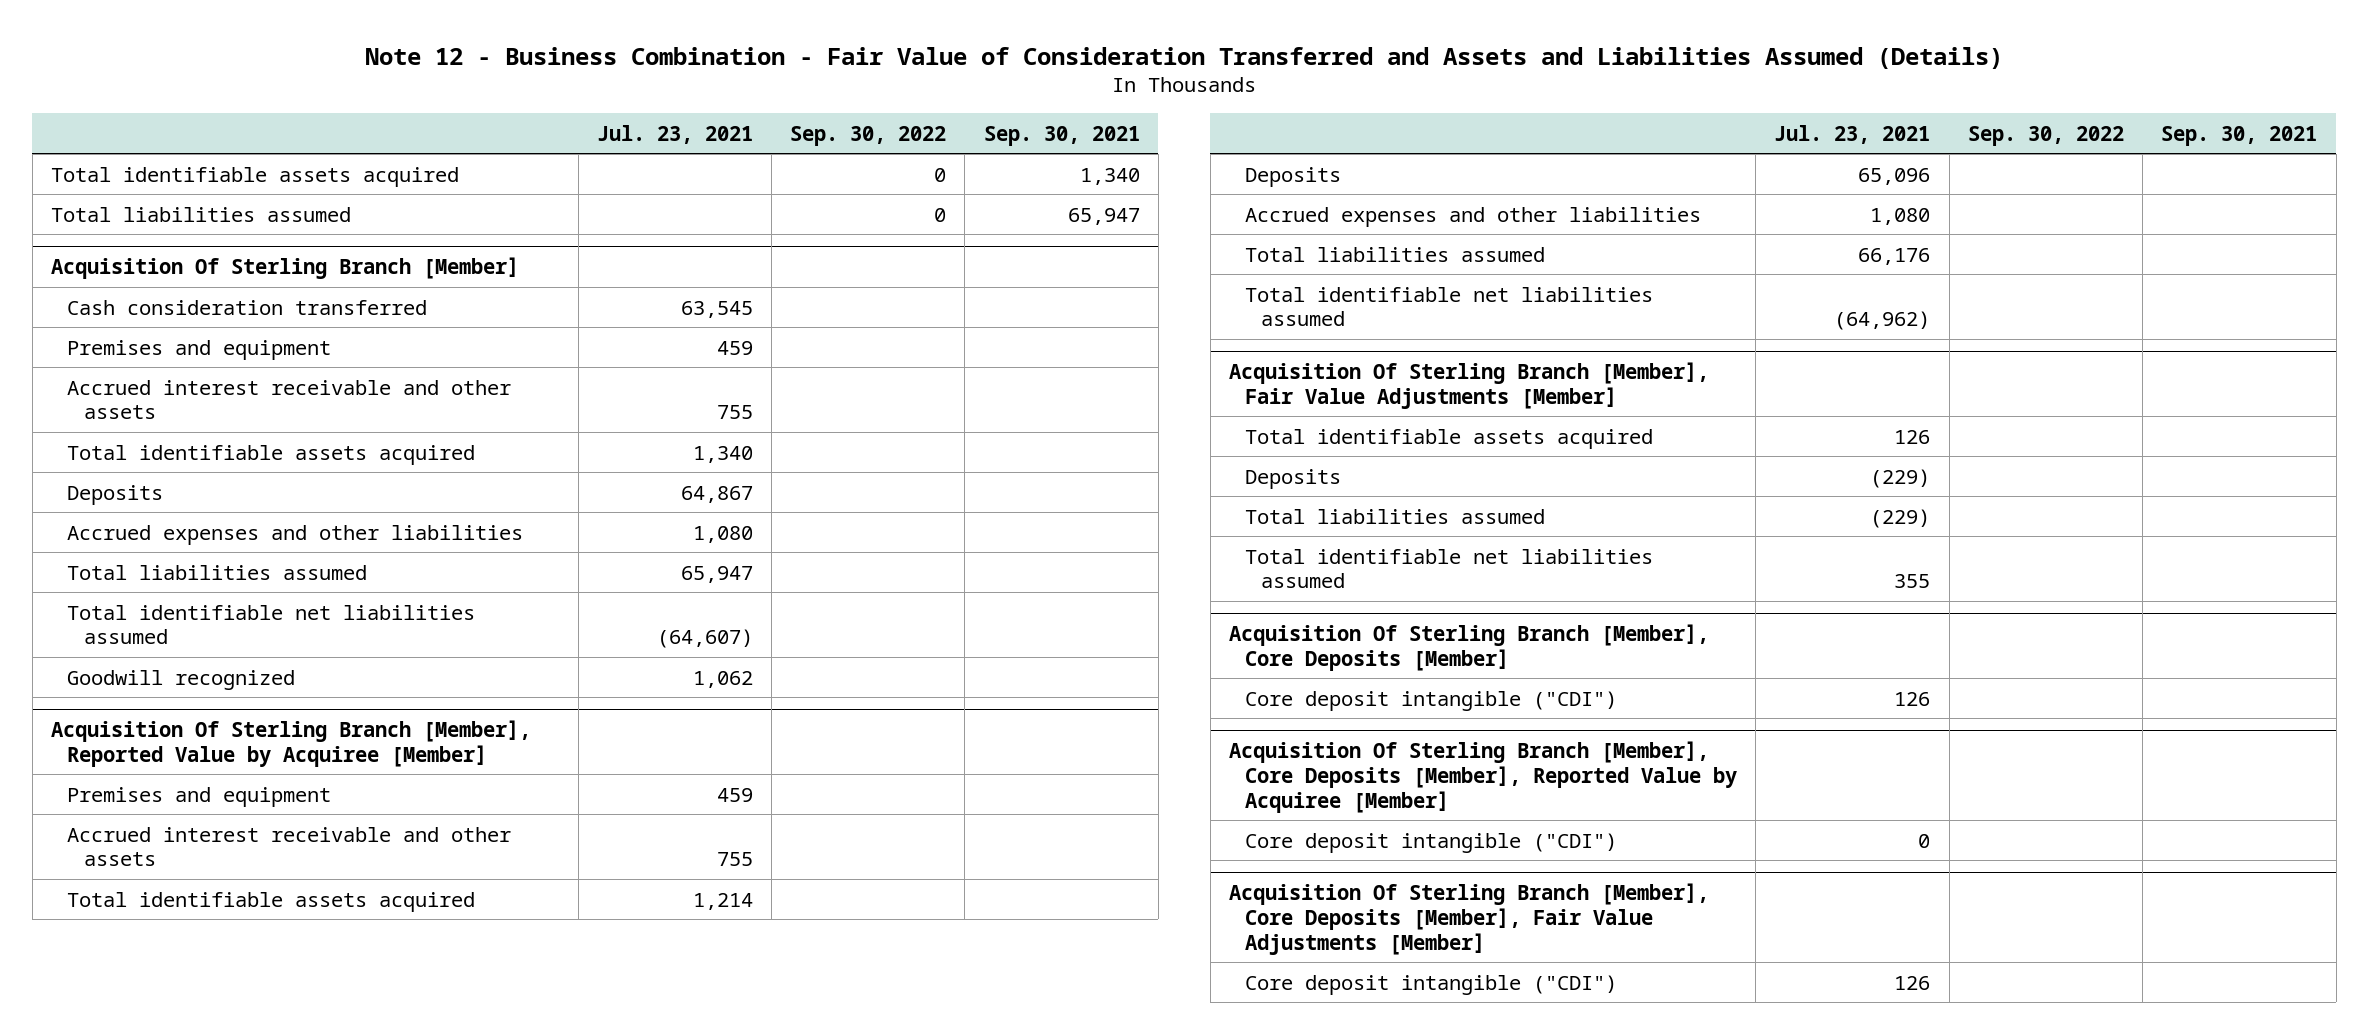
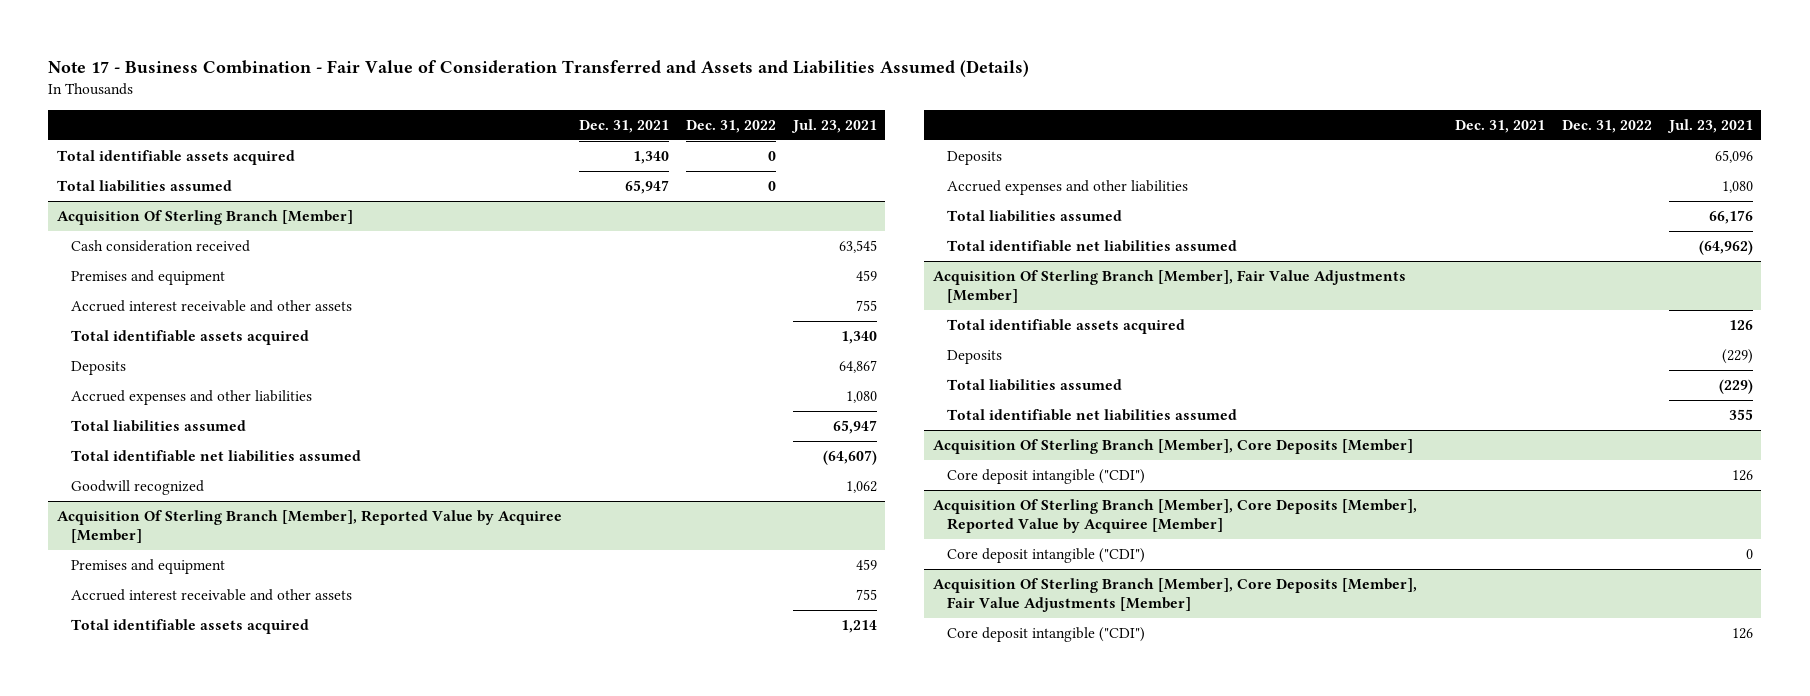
- Note 12 - Business Combination - Fair Value of Consideration Transferred and Assets and Liabilities Assumed (Details)
+ Note 17 - Business Combination - Fair Value of Consideration Transferred and Assets and Liabilities Assumed (Details)
- | Jul. 23, 2021 | Sep. 30, 2022 | Sep. 30, 2021
+ | Dec. 31, 2021 | Dec. 31, 2022 | Jul. 23, 2021
@ Acquisition Of Sterling Branch [Member]
- Cash consideration transferred | 63,545 | |
+ Cash consideration received | | | 63,545

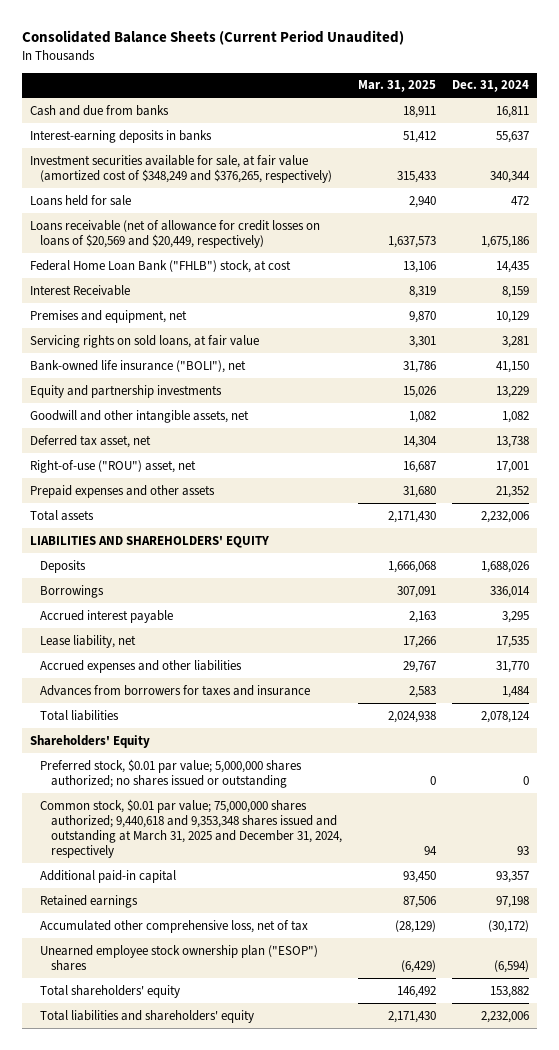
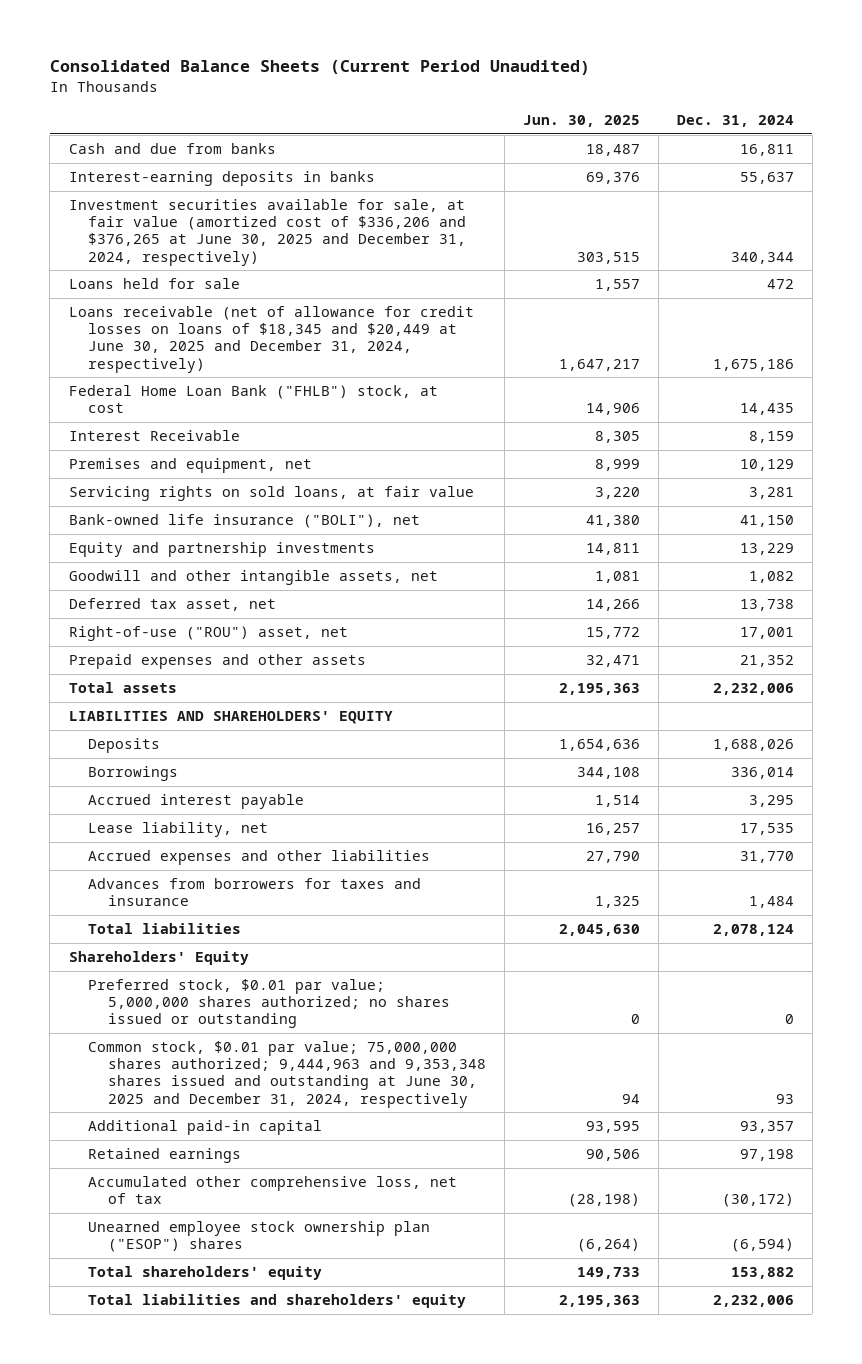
- | Mar. 31, 2025 | Dec. 31, 2024
+ | Jun. 30, 2025 | Dec. 31, 2024
- Investment securities available for sale, at fair value (amortized cost of $348,249 and $376,265, respectively) | 315,433 | 340,344
+ Investment securities available for sale, at fair value (amortized cost of $336,206 and $376,265 at June 30, 2025 and December 31, 2024, respectively) | 303,515 | 340,344
- Loans receivable (net of allowance for credit losses on loans of $20,569 and $20,449, respectively) | 1,637,573 | 1,675,186
+ Loans receivable (net of allowance for credit losses on loans of $18,345 and $20,449 at June 30, 2025 and December 31, 2024, respectively) | 1,647,217 | 1,675,186
- Common stock, $0.01 par value; 75,000,000 shares authorized; 9,440,618 and 9,353,348 shares issued and outstanding at March 31, 2025 and December 31, 2024, respectively | 94 | 93
+ Common stock, $0.01 par value; 75,000,000 shares authorized; 9,444,963 and 9,353,348 shares issued and outstanding at June 30, 2025 and December 31, 2024, respectively | 94 | 93

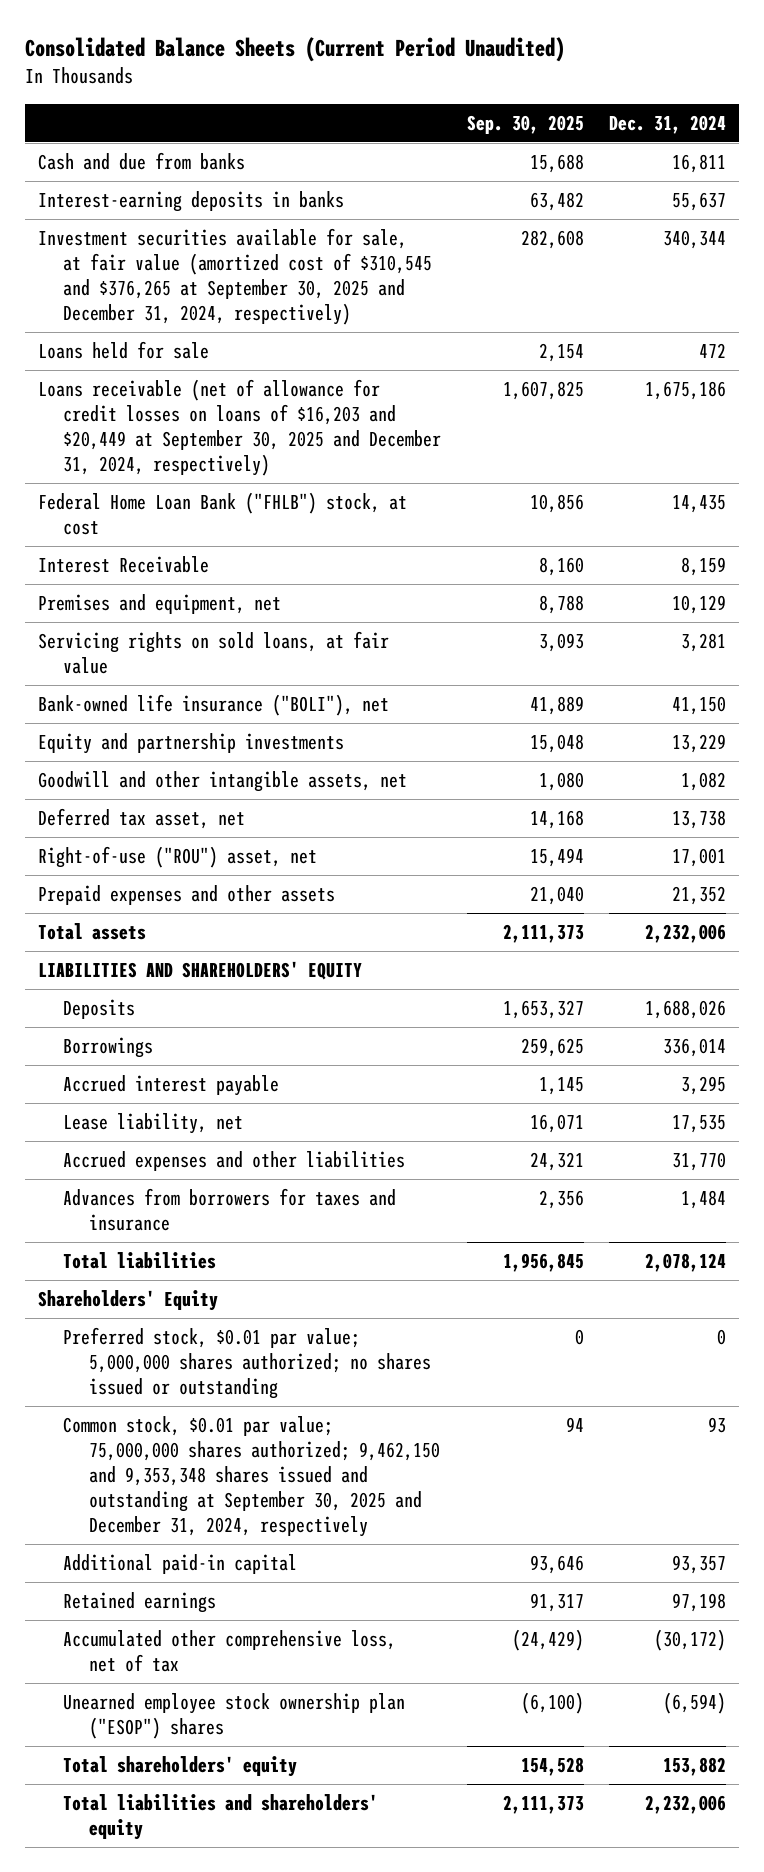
- | Jun. 30, 2025 | Dec. 31, 2024
+ | Sep. 30, 2025 | Dec. 31, 2024
- Investment securities available for sale, at fair value (amortized cost of $336,206 and $376,265 at June 30, 2025 and December 31, 2024, respectively) | 303,515 | 340,344
+ Investment securities available for sale, at fair value (amortized cost of $310,545 and $376,265 at September 30, 2025 and December 31, 2024, respectively) | 282,608 | 340,344
- Loans receivable (net of allowance for credit losses on loans of $18,345 and $20,449 at June 30, 2025 and December 31, 2024, respectively) | 1,647,217 | 1,675,186
+ Loans receivable (net of allowance for credit losses on loans of $16,203 and $20,449 at September 30, 2025 and December 31, 2024, respectively) | 1,607,825 | 1,675,186
- Common stock, $0.01 par value; 75,000,000 shares authorized; 9,444,963 and 9,353,348 shares issued and outstanding at June 30, 2025 and December 31, 2024, respectively | 94 | 93
+ Common stock, $0.01 par value; 75,000,000 shares authorized; 9,462,150 and 9,353,348 shares issued and outstanding at September 30, 2025 and December 31, 2024, respectively | 94 | 93

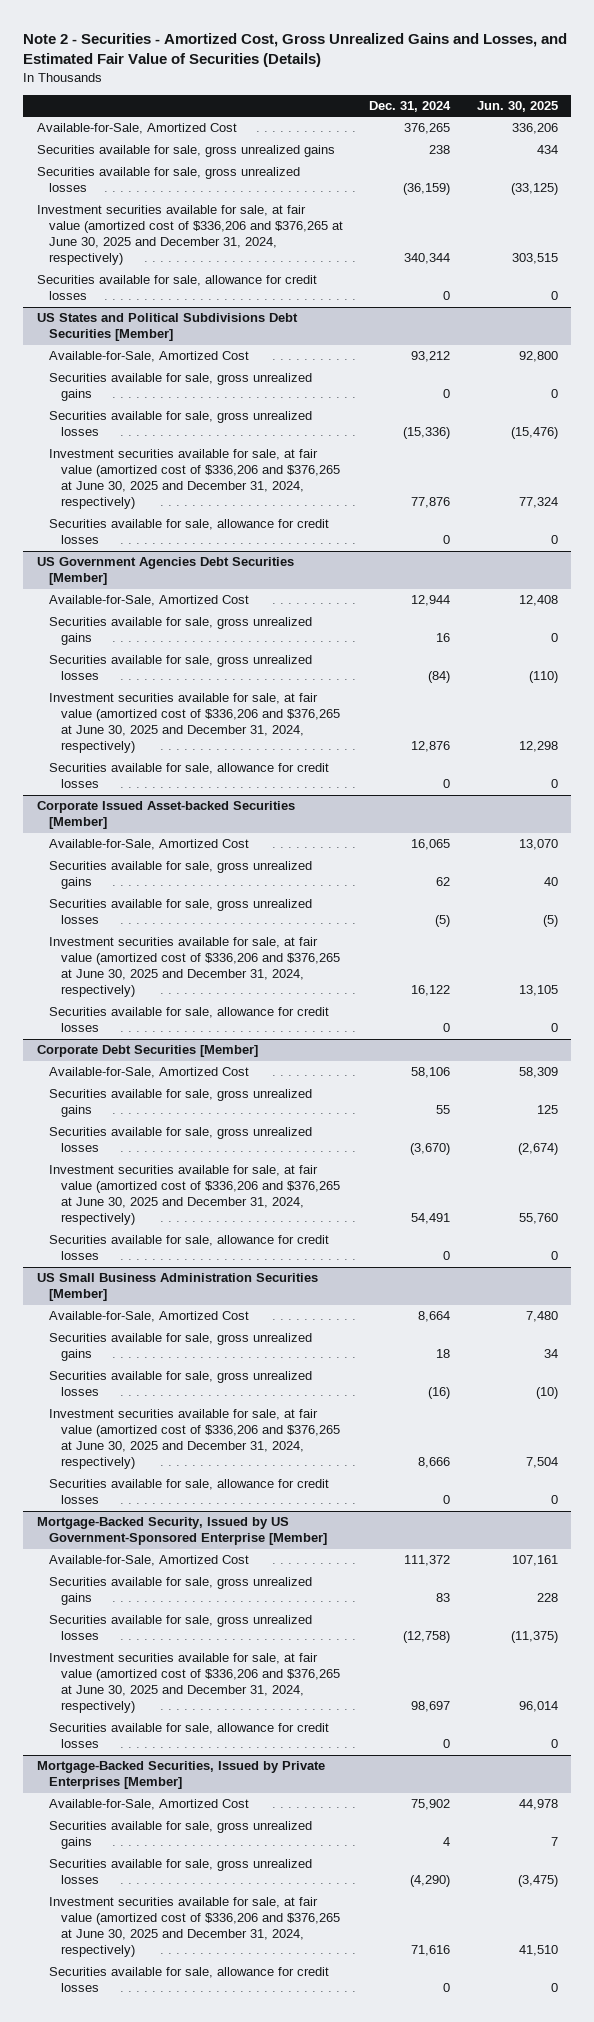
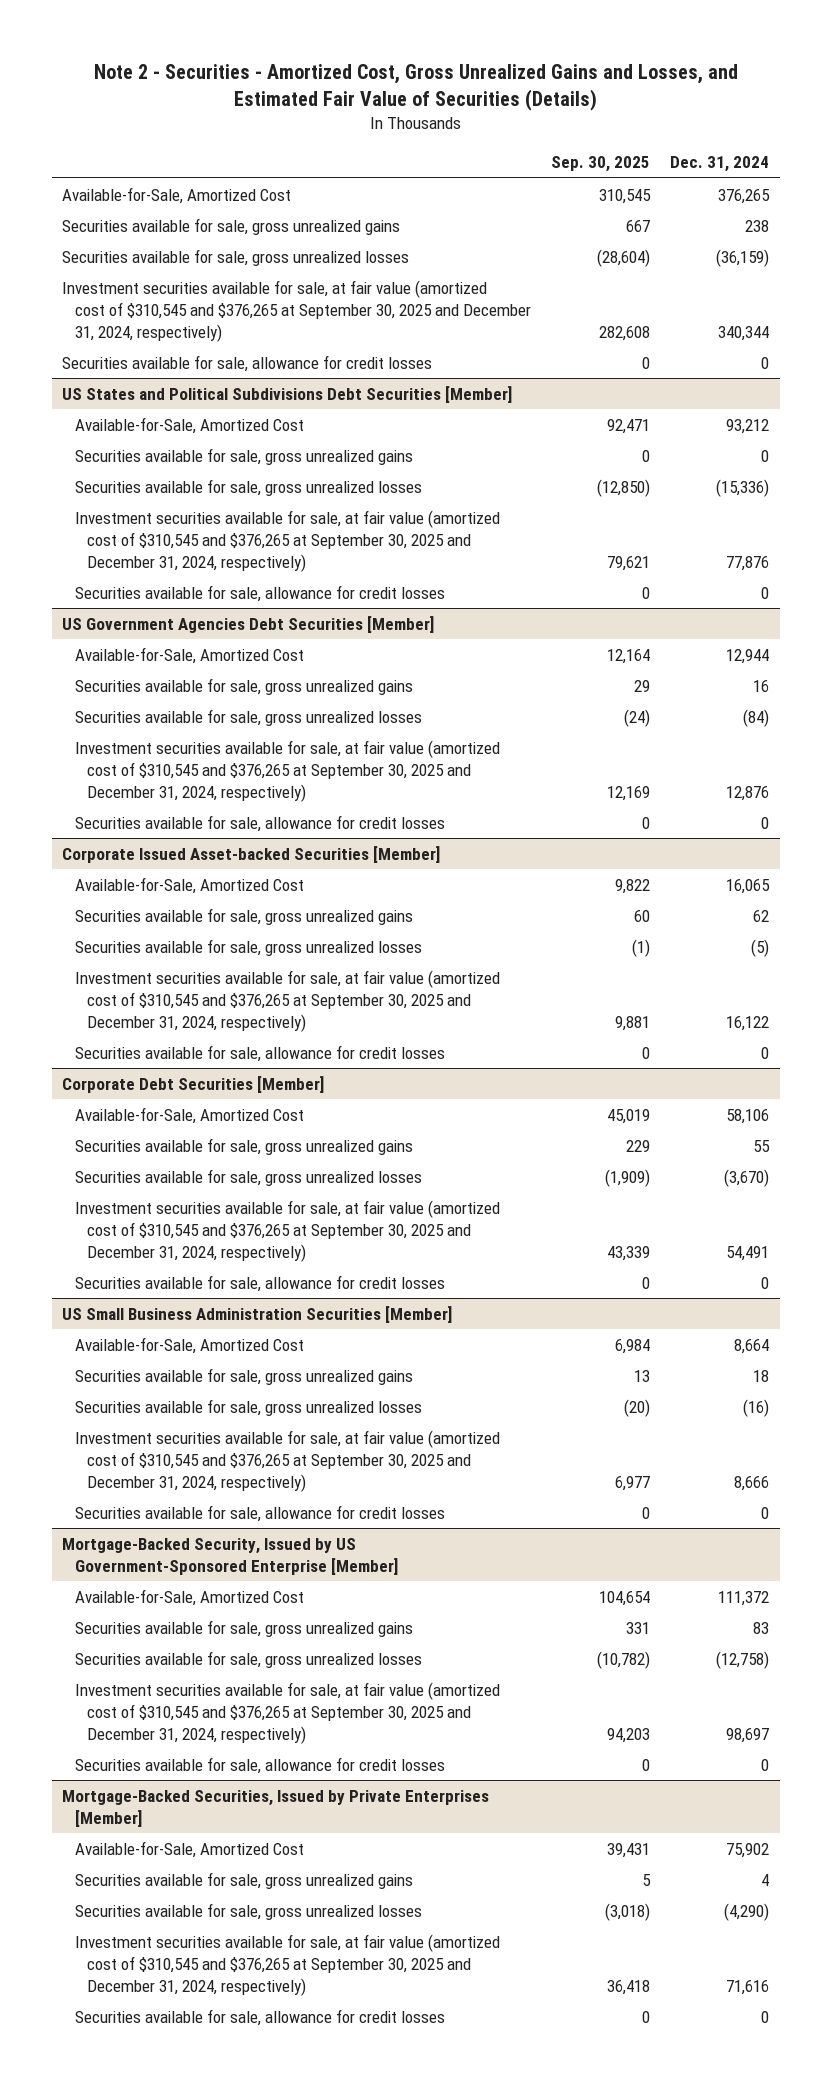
- | Dec. 31, 2024 | Jun. 30, 2025
+ | Sep. 30, 2025 | Dec. 31, 2024
- Investment securities available for sale, at fair value (amortized cost of $336,206 and $376,265 at June 30, 2025 and December 31, 2024, respectively) | 340,344 | 303,515
+ Investment securities available for sale, at fair value (amortized cost of $310,545 and $376,265 at September 30, 2025 and December 31, 2024, respectively) | 282,608 | 340,344
@ US States and Political Subdivisions Debt Securities [Member]
- Investment securities available for sale, at fair value (amortized cost of $336,206 and $376,265 at June 30, 2025 and December 31, 2024, respectively) | 77,876 | 77,324
+ Investment securities available for sale, at fair value (amortized cost of $310,545 and $376,265 at September 30, 2025 and December 31, 2024, respectively) | 79,621 | 77,876
@ US Government Agencies Debt Securities [Member]
- Investment securities available for sale, at fair value (amortized cost of $336,206 and $376,265 at June 30, 2025 and December 31, 2024, respectively) | 12,876 | 12,298
+ Investment securities available for sale, at fair value (amortized cost of $310,545 and $376,265 at September 30, 2025 and December 31, 2024, respectively) | 12,169 | 12,876
@ Corporate Issued Asset-backed Securities [Member]
- Investment securities available for sale, at fair value (amortized cost of $336,206 and $376,265 at June 30, 2025 and December 31, 2024, respectively) | 16,122 | 13,105
+ Investment securities available for sale, at fair value (amortized cost of $310,545 and $376,265 at September 30, 2025 and December 31, 2024, respectively) | 9,881 | 16,122
@ Corporate Debt Securities [Member]
- Investment securities available for sale, at fair value (amortized cost of $336,206 and $376,265 at June 30, 2025 and December 31, 2024, respectively) | 54,491 | 55,760
+ Investment securities available for sale, at fair value (amortized cost of $310,545 and $376,265 at September 30, 2025 and December 31, 2024, respectively) | 43,339 | 54,491
@ US Small Business Administration Securities [Member]
- Investment securities available for sale, at fair value (amortized cost of $336,206 and $376,265 at June 30, 2025 and December 31, 2024, respectively) | 8,666 | 7,504
+ Investment securities available for sale, at fair value (amortized cost of $310,545 and $376,265 at September 30, 2025 and December 31, 2024, respectively) | 6,977 | 8,666
@ Mortgage-Backed Security, Issued by US Government-Sponsored Enterprise [Member]
- Investment securities available for sale, at fair value (amortized cost of $336,206 and $376,265 at June 30, 2025 and December 31, 2024, respectively) | 98,697 | 96,014
+ Investment securities available for sale, at fair value (amortized cost of $310,545 and $376,265 at September 30, 2025 and December 31, 2024, respectively) | 94,203 | 98,697
@ Mortgage-Backed Securities, Issued by Private Enterprises [Member]
- Investment securities available for sale, at fair value (amortized cost of $336,206 and $376,265 at June 30, 2025 and December 31, 2024, respectively) | 71,616 | 41,510
+ Investment securities available for sale, at fair value (amortized cost of $310,545 and $376,265 at September 30, 2025 and December 31, 2024, respectively) | 36,418 | 71,616

